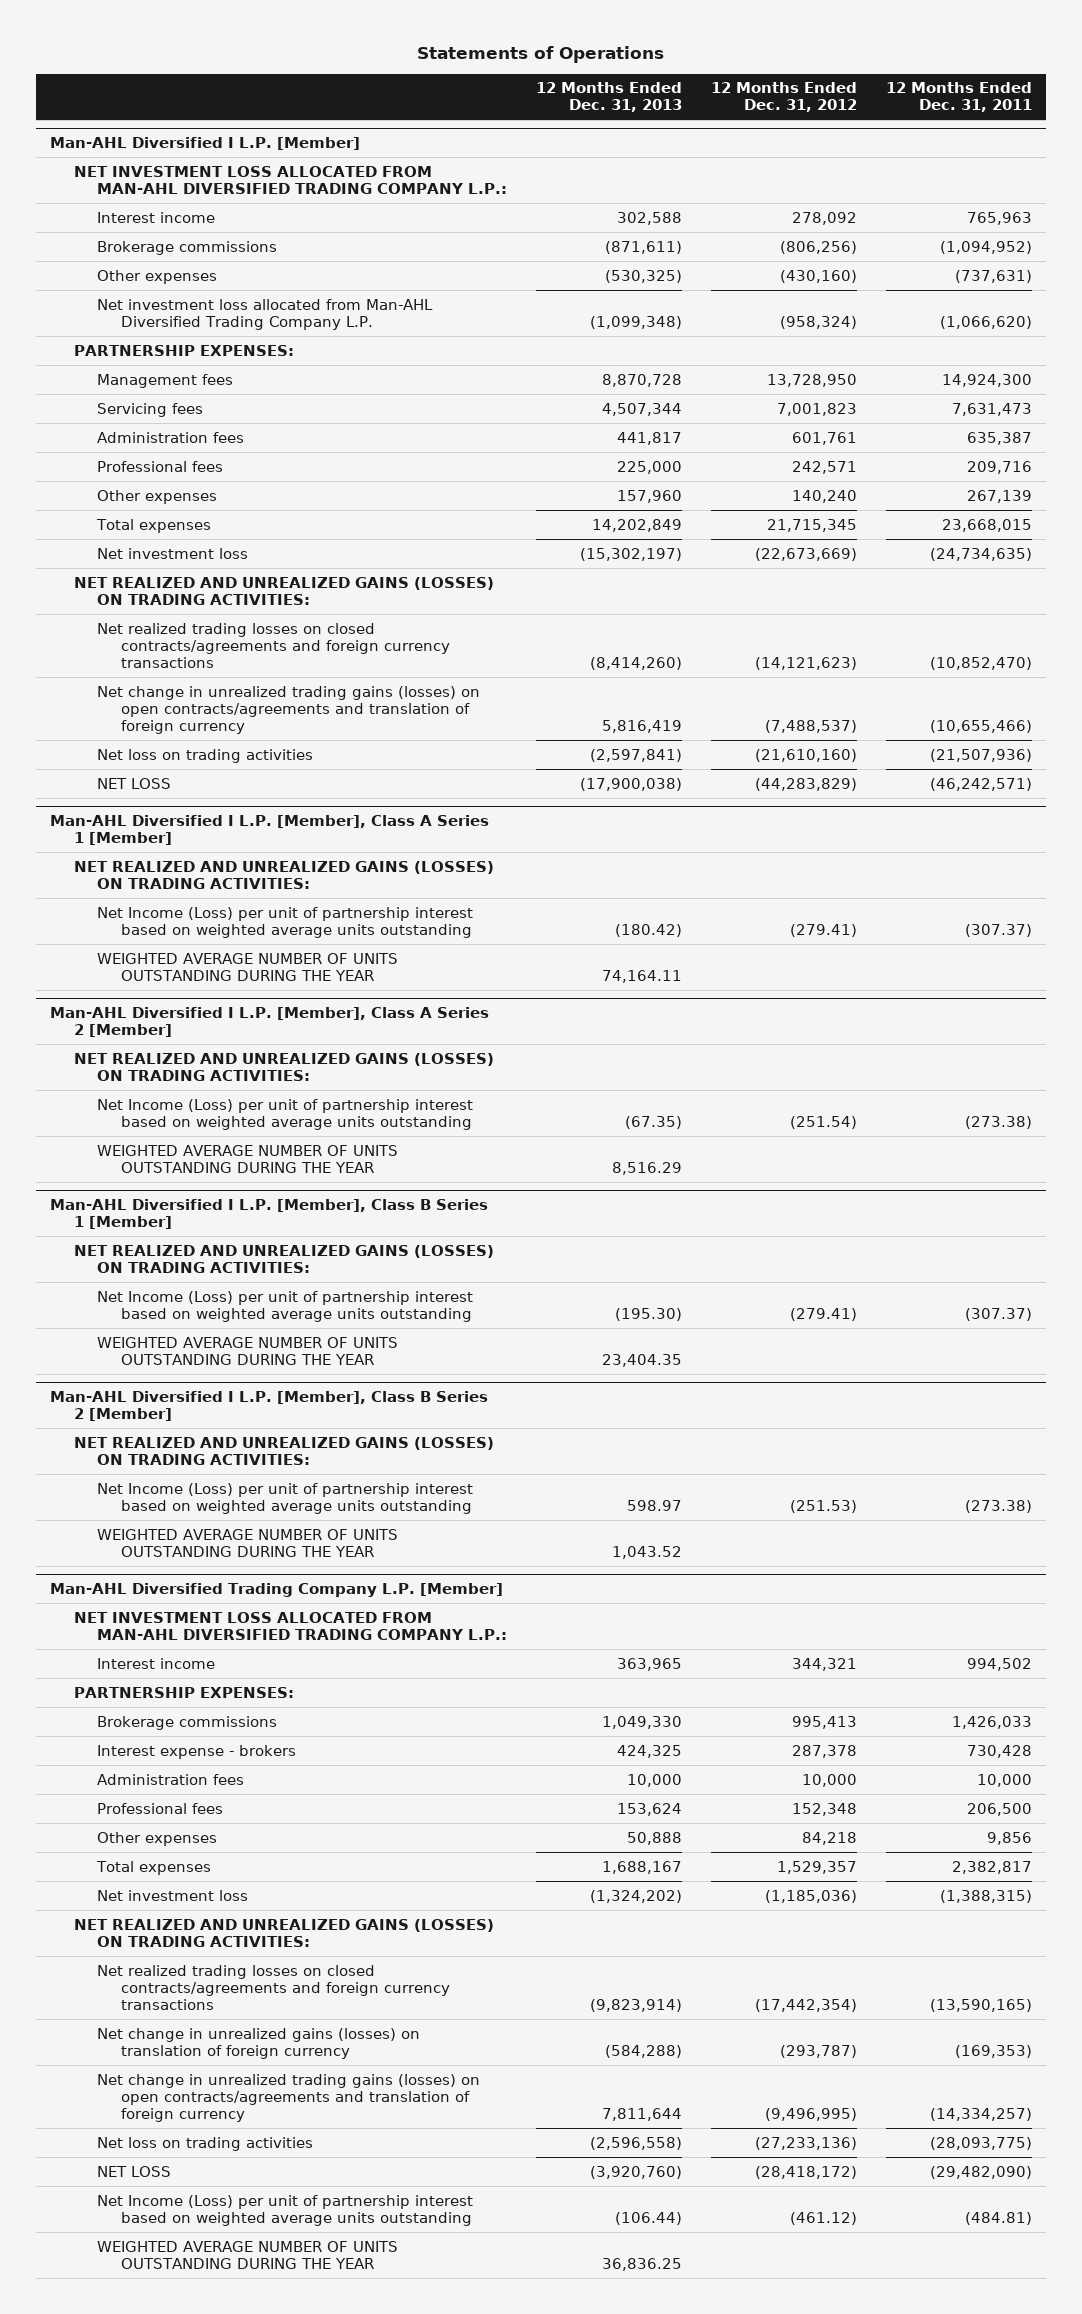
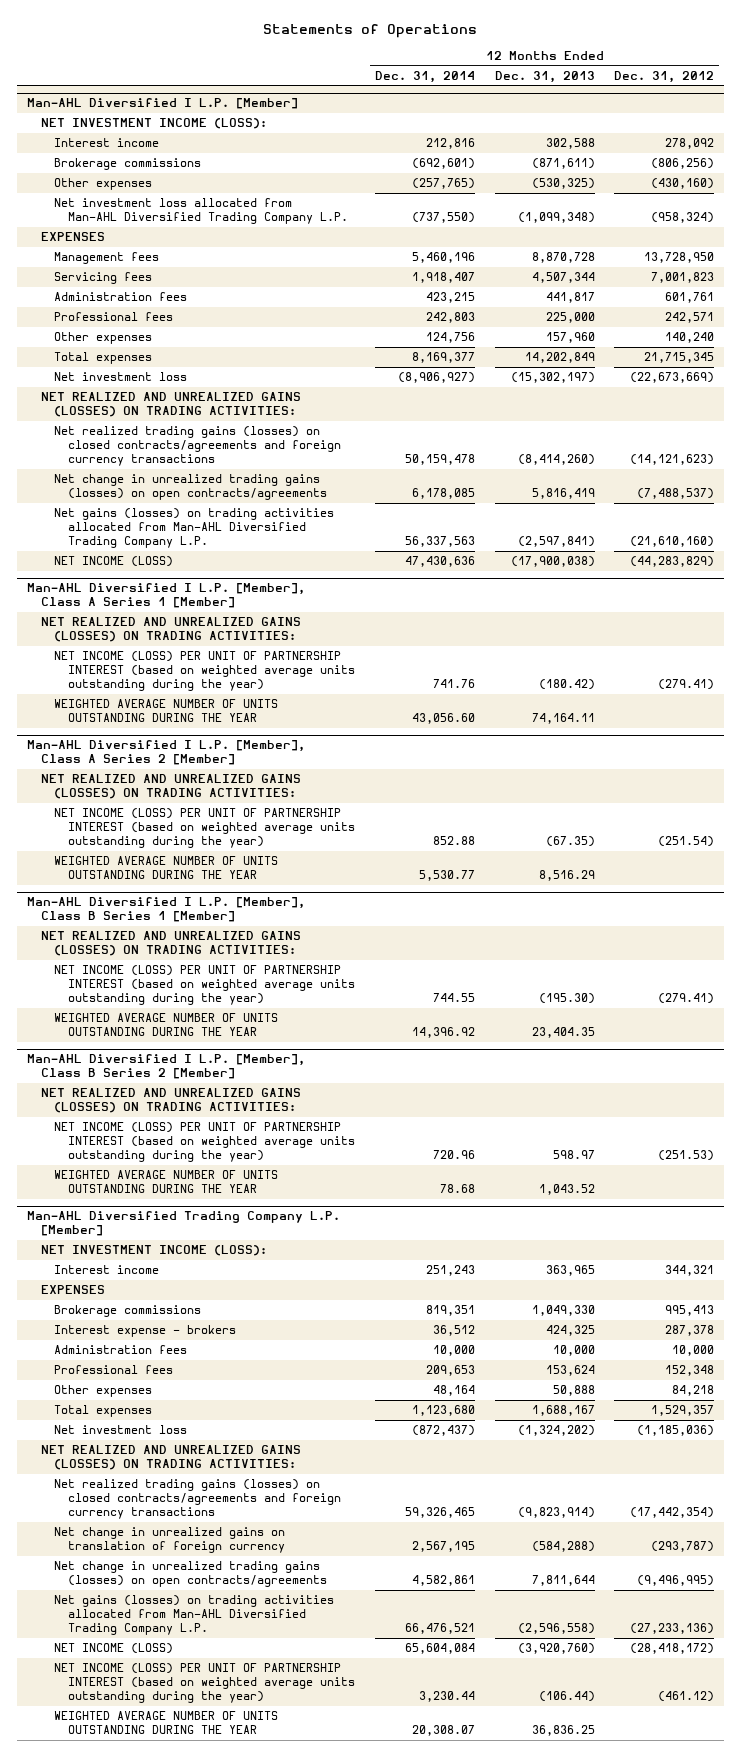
- | 12 Months Ended Dec. 31, 2013 | 12 Months Ended Dec. 31, 2012 | 12 Months Ended Dec. 31, 2011
+ | 12 Months Ended Dec. 31, 2014 | 12 Months Ended Dec. 31, 2013 | 12 Months Ended Dec. 31, 2012
@ Man-AHL Diversified I L.P. [Member]
- NET INVESTMENT LOSS ALLOCATED FROM MAN-AHL DIVERSIFIED TRADING COMPANY L.P.:
+ NET INVESTMENT INCOME (LOSS):
- PARTNERSHIP EXPENSES:
+ EXPENSES
- Net realized trading losses on closed contracts/agreements and foreign currency transactions | (8,414,260) | (14,121,623) | (10,852,470)
- Net change in unrealized trading gains (losses) on open contracts/agreements and translation of foreign currency | 5,816,419 | (7,488,537) | (10,655,466)
- Net loss on trading activities | (2,597,841) | (21,610,160) | (21,507,936)
- NET LOSS | (17,900,038) | (44,283,829) | (46,242,571)
+ Net realized trading gains (losses) on closed contracts/agreements and foreign currency transactions | 50,159,478 | (8,414,260) | (14,121,623)
+ Net change in unrealized trading gains (losses) on open contracts/agreements | 6,178,085 | 5,816,419 | (7,488,537)
+ Net gains (losses) on trading activities allocated from Man-AHL Diversified Trading Company L.P. | 56,337,563 | (2,597,841) | (21,610,160)
+ NET INCOME (LOSS) | 47,430,636 | (17,900,038) | (44,283,829)
@ Man-AHL Diversified I L.P. [Member], Class A Series 1 [Member]
- Net Income (Loss) per unit of partnership interest based on weighted average units outstanding | (180.42) | (279.41) | (307.37)
+ NET INCOME (LOSS) PER UNIT OF PARTNERSHIP INTEREST (based on weighted average units outstanding during the year) | 741.76 | (180.42) | (279.41)
@ Man-AHL Diversified I L.P. [Member], Class A Series 2 [Member]
- Net Income (Loss) per unit of partnership interest based on weighted average units outstanding | (67.35) | (251.54) | (273.38)
+ NET INCOME (LOSS) PER UNIT OF PARTNERSHIP INTEREST (based on weighted average units outstanding during the year) | 852.88 | (67.35) | (251.54)
@ Man-AHL Diversified I L.P. [Member], Class B Series 1 [Member]
- Net Income (Loss) per unit of partnership interest based on weighted average units outstanding | (195.30) | (279.41) | (307.37)
+ NET INCOME (LOSS) PER UNIT OF PARTNERSHIP INTEREST (based on weighted average units outstanding during the year) | 744.55 | (195.30) | (279.41)
@ Man-AHL Diversified I L.P. [Member], Class B Series 2 [Member]
- Net Income (Loss) per unit of partnership interest based on weighted average units outstanding | 598.97 | (251.53) | (273.38)
+ NET INCOME (LOSS) PER UNIT OF PARTNERSHIP INTEREST (based on weighted average units outstanding during the year) | 720.96 | 598.97 | (251.53)
@ Man-AHL Diversified Trading Company L.P. [Member]
- NET INVESTMENT LOSS ALLOCATED FROM MAN-AHL DIVERSIFIED TRADING COMPANY L.P.:
+ NET INVESTMENT INCOME (LOSS):
- PARTNERSHIP EXPENSES:
+ EXPENSES
- Net realized trading losses on closed contracts/agreements and foreign currency transactions | (9,823,914) | (17,442,354) | (13,590,165)
- Net change in unrealized gains (losses) on translation of foreign currency | (584,288) | (293,787) | (169,353)
- Net change in unrealized trading gains (losses) on open contracts/agreements and translation of foreign currency | 7,811,644 | (9,496,995) | (14,334,257)
- Net loss on trading activities | (2,596,558) | (27,233,136) | (28,093,775)
- NET LOSS | (3,920,760) | (28,418,172) | (29,482,090)
- Net Income (Loss) per unit of partnership interest based on weighted average units outstanding | (106.44) | (461.12) | (484.81)
+ Net realized trading gains (losses) on closed contracts/agreements and foreign currency transactions | 59,326,465 | (9,823,914) | (17,442,354)
+ Net change in unrealized gains on translation of foreign currency | 2,567,195 | (584,288) | (293,787)
+ Net change in unrealized trading gains (losses) on open contracts/agreements | 4,582,861 | 7,811,644 | (9,496,995)
+ Net gains (losses) on trading activities allocated from Man-AHL Diversified Trading Company L.P. | 66,476,521 | (2,596,558) | (27,233,136)
+ NET INCOME (LOSS) | 65,604,084 | (3,920,760) | (28,418,172)
+ NET INCOME (LOSS) PER UNIT OF PARTNERSHIP INTEREST (based on weighted average units outstanding during the year) | 3,230.44 | (106.44) | (461.12)

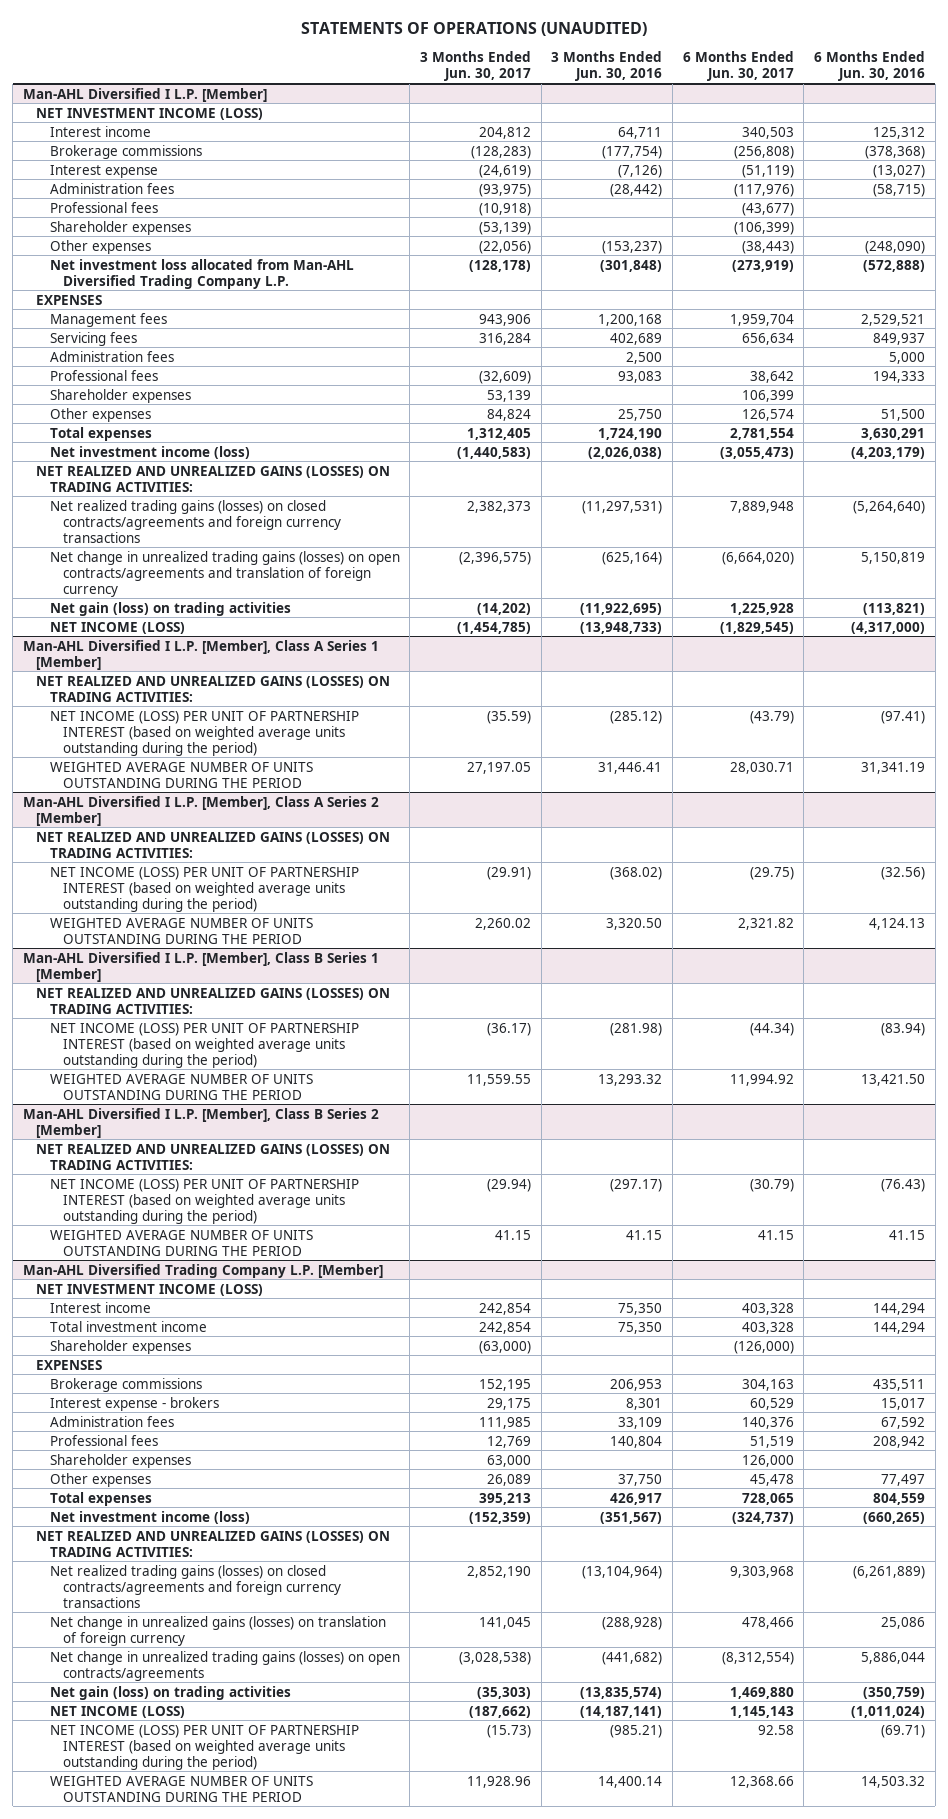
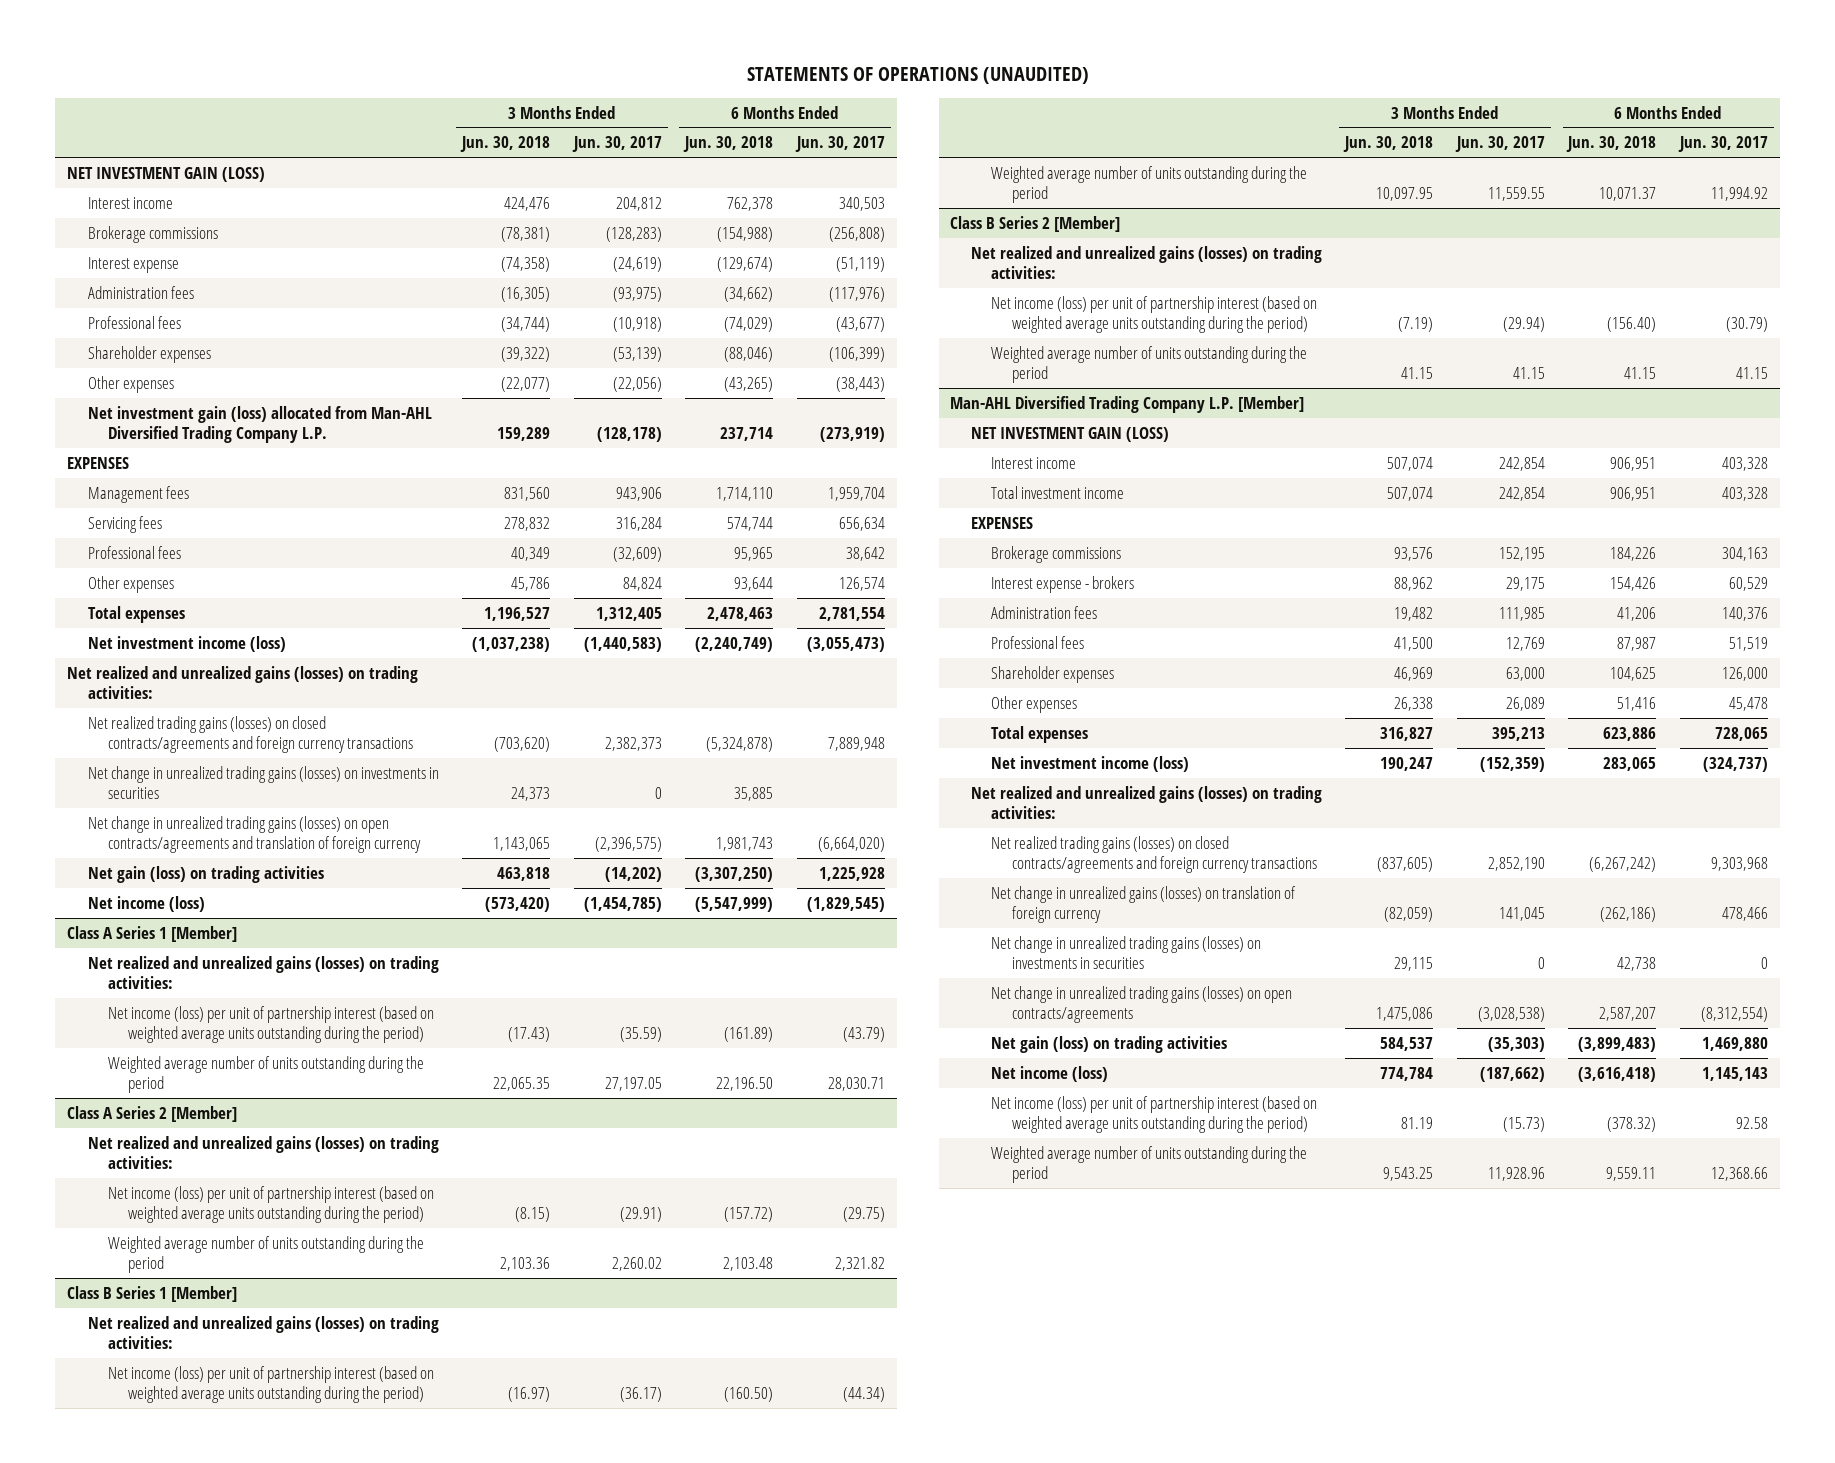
- | 3 Months Ended Jun. 30, 2017 | 3 Months Ended Jun. 30, 2016 | 6 Months Ended Jun. 30, 2017 | 6 Months Ended Jun. 30, 2016
+ | 3 Months Ended Jun. 30, 2018 | 3 Months Ended Jun. 30, 2017 | 6 Months Ended Jun. 30, 2018 | 6 Months Ended Jun. 30, 2017
- Man-AHL Diversified I L.P. [Member]
- NET INVESTMENT INCOME (LOSS)
+ NET INVESTMENT GAIN (LOSS)
- Net investment loss allocated from Man-AHL Diversified Trading Company L.P. | (128,178) | (301,848) | (273,919) | (572,888)
+ Net investment gain (loss) allocated from Man-AHL Diversified Trading Company L.P. | 159,289 | (128,178) | 237,714 | (273,919)
- Administration fees | | 2,500 | | 5,000
- Shareholder expenses | 53,139 | | 106,399 |
- NET REALIZED AND UNREALIZED GAINS (LOSSES) ON TRADING ACTIVITIES:
+ Net realized and unrealized gains (losses) on trading activities:
+ Net change in unrealized trading gains (losses) on investments in securities | 24,373 | 0 | 35,885 |
- NET INCOME (LOSS) | (1,454,785) | (13,948,733) | (1,829,545) | (4,317,000)
- Man-AHL Diversified I L.P. [Member], Class A Series 1 [Member]
- NET REALIZED AND UNREALIZED GAINS (LOSSES) ON TRADING ACTIVITIES:
- NET INCOME (LOSS) PER UNIT OF PARTNERSHIP INTEREST (based on weighted average units outstanding during the period) | (35.59) | (285.12) | (43.79) | (97.41)
- WEIGHTED AVERAGE NUMBER OF UNITS OUTSTANDING DURING THE PERIOD | 27,197.05 | 31,446.41 | 28,030.71 | 31,341.19
- Man-AHL Diversified I L.P. [Member], Class A Series 2 [Member]
- NET REALIZED AND UNREALIZED GAINS (LOSSES) ON TRADING ACTIVITIES:
- NET INCOME (LOSS) PER UNIT OF PARTNERSHIP INTEREST (based on weighted average units outstanding during the period) | (29.91) | (368.02) | (29.75) | (32.56)
- WEIGHTED AVERAGE NUMBER OF UNITS OUTSTANDING DURING THE PERIOD | 2,260.02 | 3,320.50 | 2,321.82 | 4,124.13
- Man-AHL Diversified I L.P. [Member], Class B Series 1 [Member]
- NET REALIZED AND UNREALIZED GAINS (LOSSES) ON TRADING ACTIVITIES:
- NET INCOME (LOSS) PER UNIT OF PARTNERSHIP INTEREST (based on weighted average units outstanding during the period) | (36.17) | (281.98) | (44.34) | (83.94)
- WEIGHTED AVERAGE NUMBER OF UNITS OUTSTANDING DURING THE PERIOD | 11,559.55 | 13,293.32 | 11,994.92 | 13,421.50
- Man-AHL Diversified I L.P. [Member], Class B Series 2 [Member]
- NET REALIZED AND UNREALIZED GAINS (LOSSES) ON TRADING ACTIVITIES:
- NET INCOME (LOSS) PER UNIT OF PARTNERSHIP INTEREST (based on weighted average units outstanding during the period) | (29.94) | (297.17) | (30.79) | (76.43)
- WEIGHTED AVERAGE NUMBER OF UNITS OUTSTANDING DURING THE PERIOD | 41.15 | 41.15 | 41.15 | 41.15
+ Net income (loss) | (573,420) | (1,454,785) | (5,547,999) | (1,829,545)
+ Class A Series 1 [Member]
+ Net realized and unrealized gains (losses) on trading activities:
+ Net income (loss) per unit of partnership interest (based on weighted average units outstanding during the period) | (17.43) | (35.59) | (161.89) | (43.79)
+ Weighted average number of units outstanding during the period | 22,065.35 | 27,197.05 | 22,196.50 | 28,030.71
+ Class A Series 2 [Member]
+ Net realized and unrealized gains (losses) on trading activities:
+ Net income (loss) per unit of partnership interest (based on weighted average units outstanding during the period) | (8.15) | (29.91) | (157.72) | (29.75)
+ Weighted average number of units outstanding during the period | 2,103.36 | 2,260.02 | 2,103.48 | 2,321.82
+ Class B Series 1 [Member]
+ Net realized and unrealized gains (losses) on trading activities:
+ Net income (loss) per unit of partnership interest (based on weighted average units outstanding during the period) | (16.97) | (36.17) | (160.50) | (44.34)
+ Weighted average number of units outstanding during the period | 10,097.95 | 11,559.55 | 10,071.37 | 11,994.92
+ Class B Series 2 [Member]
+ Net realized and unrealized gains (losses) on trading activities:
+ Net income (loss) per unit of partnership interest (based on weighted average units outstanding during the period) | (7.19) | (29.94) | (156.40) | (30.79)
+ Weighted average number of units outstanding during the period | 41.15 | 41.15 | 41.15 | 41.15
@ Man-AHL Diversified Trading Company L.P. [Member]
- NET INVESTMENT INCOME (LOSS)
+ NET INVESTMENT GAIN (LOSS)
- Shareholder expenses | (63,000) | | (126,000) |
- NET REALIZED AND UNREALIZED GAINS (LOSSES) ON TRADING ACTIVITIES:
+ Net realized and unrealized gains (losses) on trading activities:
+ Net change in unrealized trading gains (losses) on investments in securities | 29,115 | 0 | 42,738 | 0
- NET INCOME (LOSS) | (187,662) | (14,187,141) | 1,145,143 | (1,011,024)
- NET INCOME (LOSS) PER UNIT OF PARTNERSHIP INTEREST (based on weighted average units outstanding during the period) | (15.73) | (985.21) | 92.58 | (69.71)
- WEIGHTED AVERAGE NUMBER OF UNITS OUTSTANDING DURING THE PERIOD | 11,928.96 | 14,400.14 | 12,368.66 | 14,503.32
+ Net income (loss) | 774,784 | (187,662) | (3,616,418) | 1,145,143
+ Net income (loss) per unit of partnership interest (based on weighted average units outstanding during the period) | 81.19 | (15.73) | (378.32) | 92.58
+ Weighted average number of units outstanding during the period | 9,543.25 | 11,928.96 | 9,559.11 | 12,368.66

